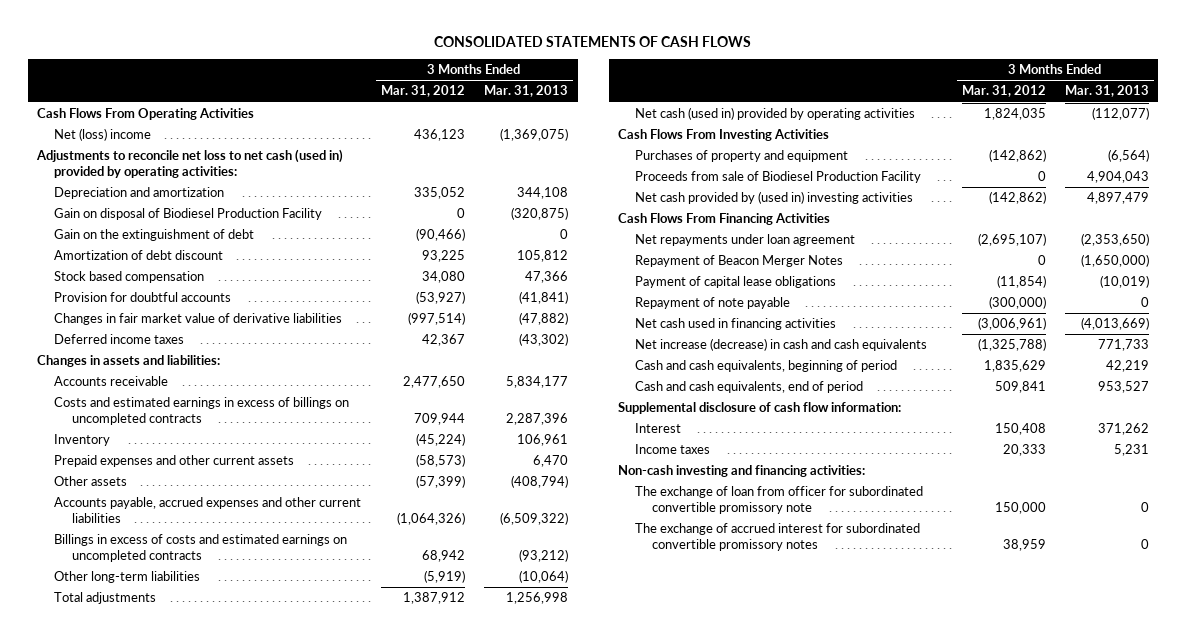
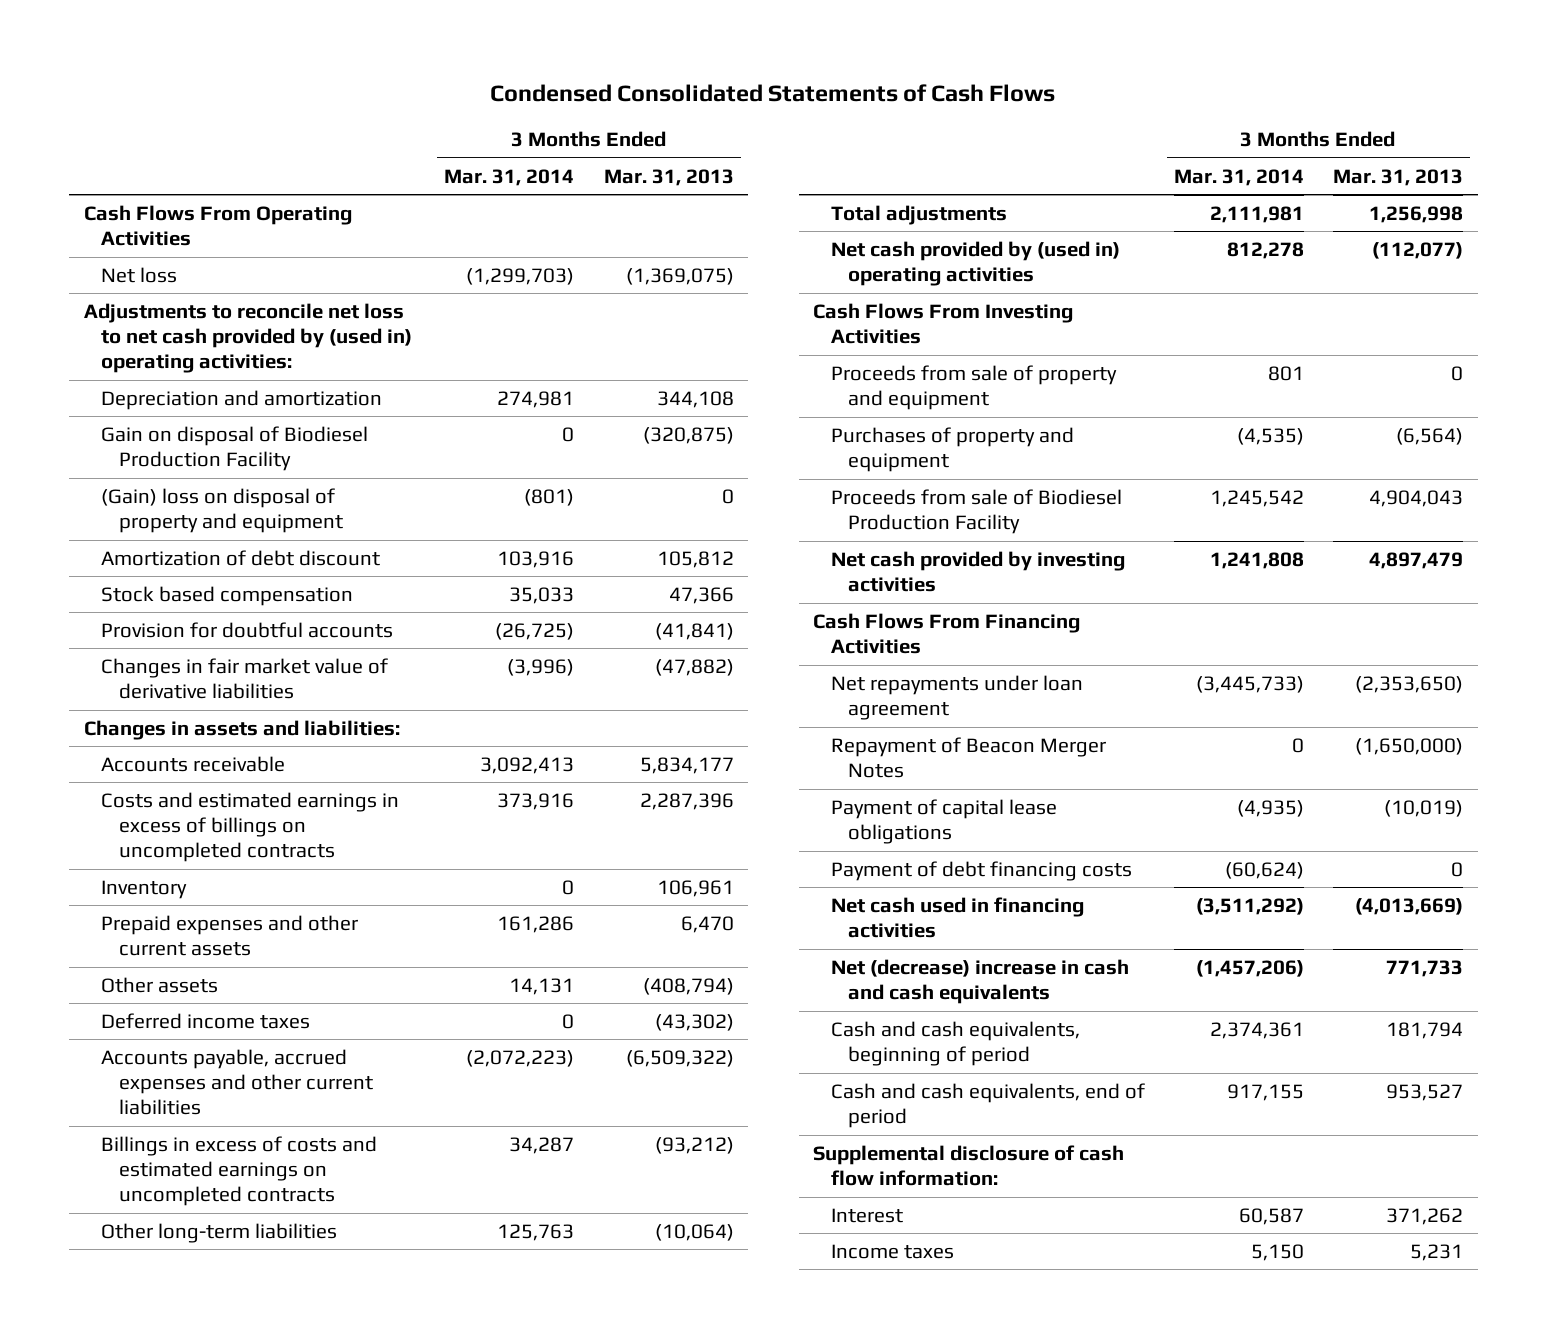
- CONSOLIDATED STATEMENTS OF CASH FLOWS
+ Condensed Consolidated Statements of Cash Flows
- | 3 Months Ended Mar. 31, 2012 | 3 Months Ended Mar. 31, 2013
+ | 3 Months Ended Mar. 31, 2014 | 3 Months Ended Mar. 31, 2013
- Net (loss) income | 436,123 | (1,369,075)
- Adjustments to reconcile net loss to net cash (used in) provided by operating activities:
+ Net loss | (1,299,703) | (1,369,075)
+ Adjustments to reconcile net loss to net cash provided by (used in) operating activities:
- Gain on the extinguishment of debt | (90,466) | 0
+ (Gain) loss on disposal of property and equipment | (801) | 0
moved down: Deferred income taxes | 0 | (43,302)
- Net cash (used in) provided by operating activities | 1,824,035 | (112,077)
+ Net cash provided by (used in) operating activities | 812,278 | (112,077)
+ Proceeds from sale of property and equipment | 801 | 0
- Net cash provided by (used in) investing activities | (142,862) | 4,897,479
+ Net cash provided by investing activities | 1,241,808 | 4,897,479
- Repayment of note payable | (300,000) | 0
+ Payment of debt financing costs | (60,624) | 0
- Net increase (decrease) in cash and cash equivalents | (1,325,788) | 771,733
- Cash and cash equivalents, beginning of period | 1,835,629 | 42,219
+ Net (decrease) increase in cash and cash equivalents | (1,457,206) | 771,733
+ Cash and cash equivalents, beginning of period | 2,374,361 | 181,794
- Non-cash investing and financing activities:
- The exchange of loan from officer for subordinated convertible promissory note | 150,000 | 0
- The exchange of accrued interest for subordinated convertible promissory notes | 38,959 | 0

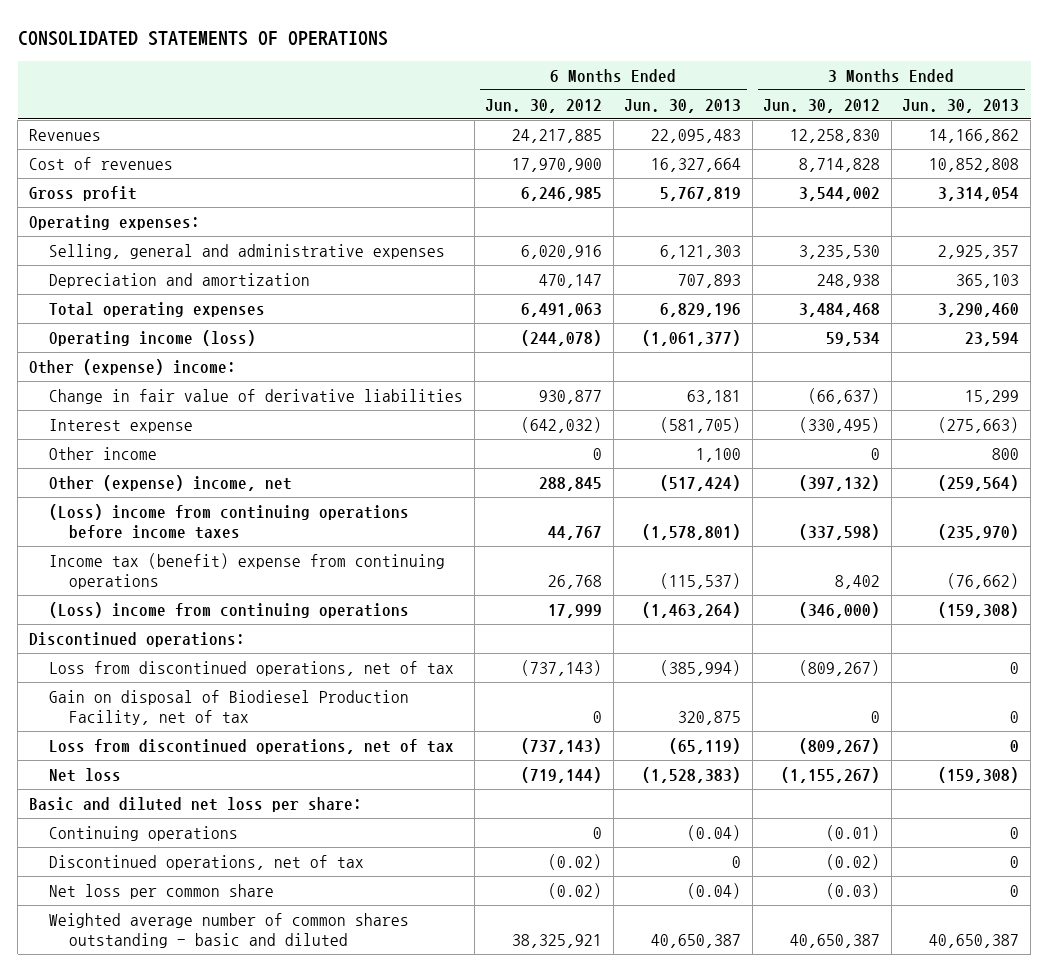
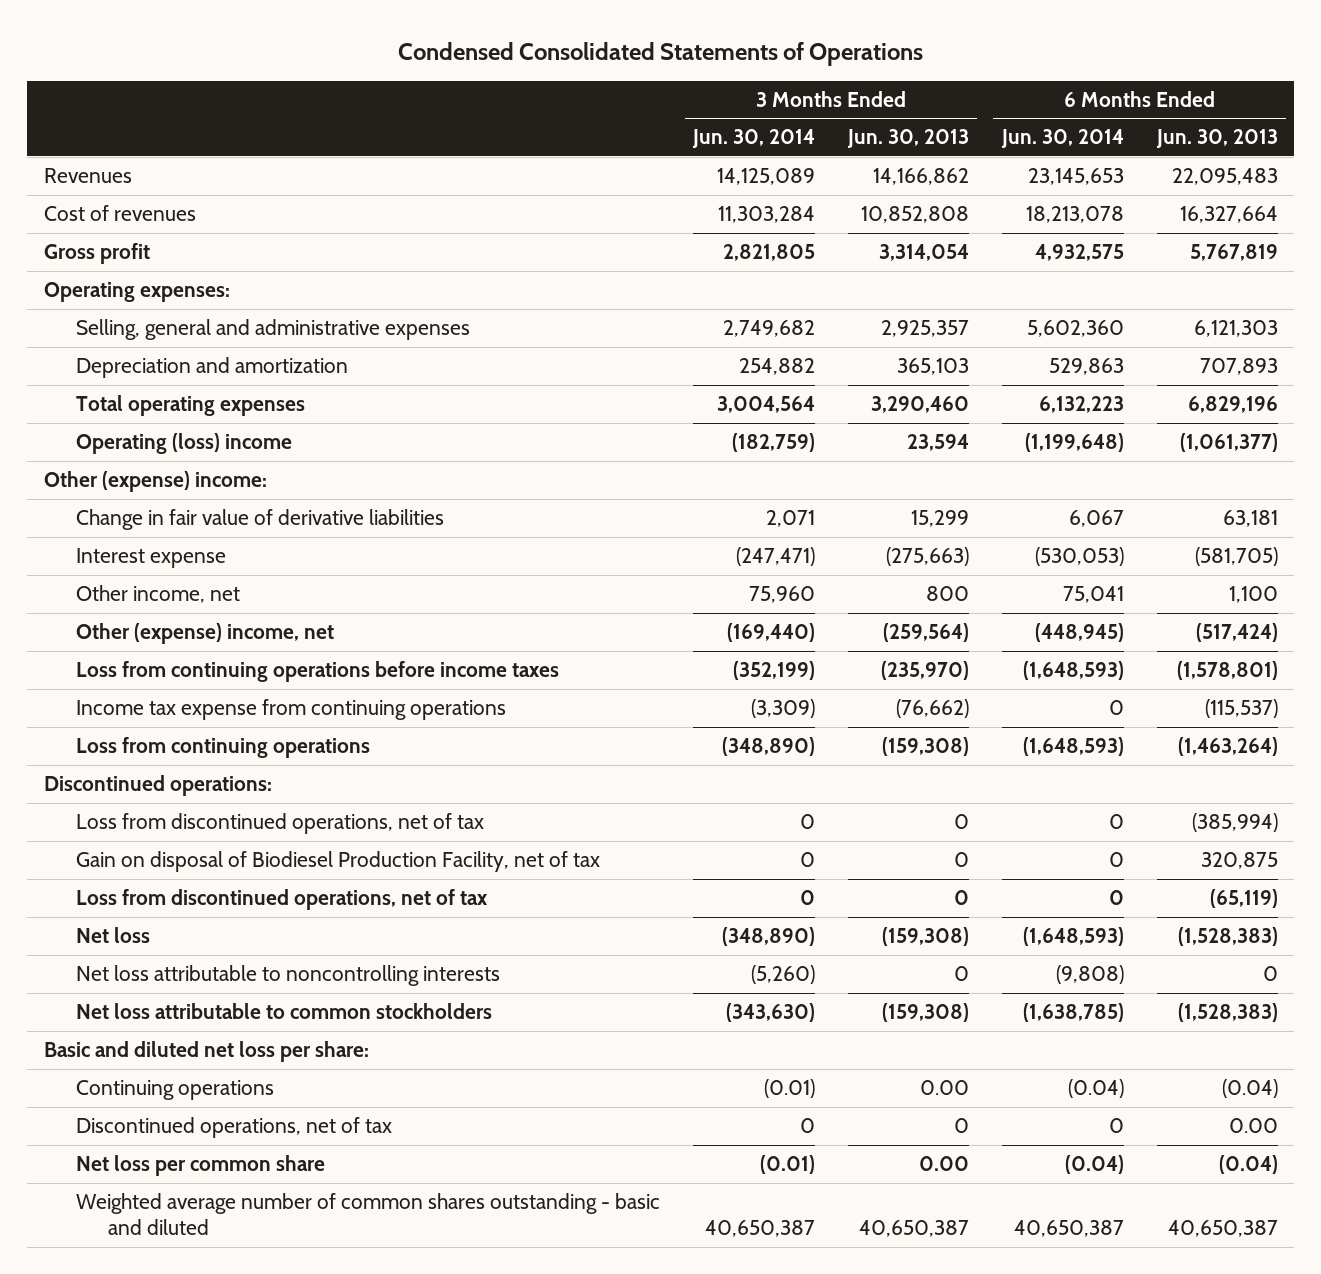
- CONSOLIDATED STATEMENTS OF OPERATIONS
+ Condensed Consolidated Statements of Operations
- | 6 Months Ended Jun. 30, 2012 | 6 Months Ended Jun. 30, 2013 | 3 Months Ended Jun. 30, 2012 | 3 Months Ended Jun. 30, 2013
+ | 3 Months Ended Jun. 30, 2014 | 3 Months Ended Jun. 30, 2013 | 6 Months Ended Jun. 30, 2014 | 6 Months Ended Jun. 30, 2013
- Operating income (loss) | (244,078) | (1,061,377) | 59,534 | 23,594
+ Operating (loss) income | (182,759) | 23,594 | (1,199,648) | (1,061,377)
- Other income | 0 | 1,100 | 0 | 800
+ Other income, net | 75,960 | 800 | 75,041 | 1,100
- (Loss) income from continuing operations before income taxes | 44,767 | (1,578,801) | (337,598) | (235,970)
- Income tax (benefit) expense from continuing operations | 26,768 | (115,537) | 8,402 | (76,662)
- (Loss) income from continuing operations | 17,999 | (1,463,264) | (346,000) | (159,308)
+ Loss from continuing operations before income taxes | (352,199) | (235,970) | (1,648,593) | (1,578,801)
+ Income tax expense from continuing operations | (3,309) | (76,662) | 0 | (115,537)
+ Loss from continuing operations | (348,890) | (159,308) | (1,648,593) | (1,463,264)
+ Net loss attributable to noncontrolling interests | (5,260) | 0 | (9,808) | 0
+ Net loss attributable to common stockholders | (343,630) | (159,308) | (1,638,785) | (1,528,383)
- Continuing operations | 0 | (0.04) | (0.01) | 0
- Discontinued operations, net of tax | (0.02) | 0 | (0.02) | 0
- Net loss per common share | (0.02) | (0.04) | (0.03) | 0
+ Continuing operations | (0.01) | 0.00 | (0.04) | (0.04)
+ Discontinued operations, net of tax | 0 | 0 | 0 | 0.00
+ Net loss per common share | (0.01) | 0.00 | (0.04) | (0.04)

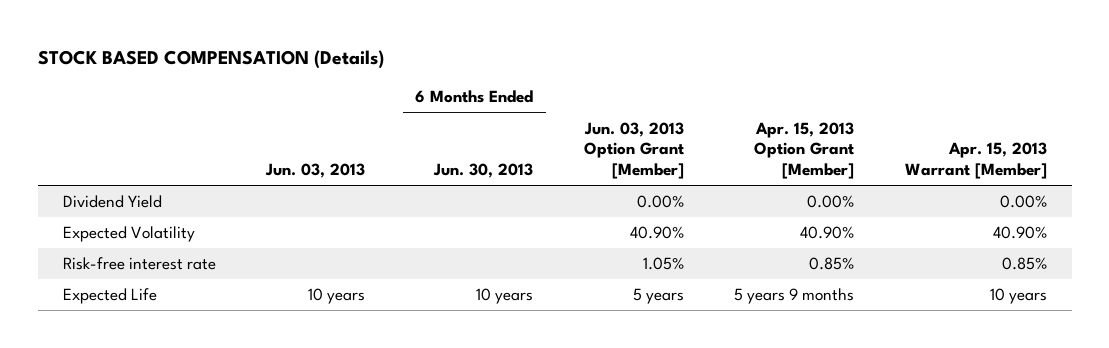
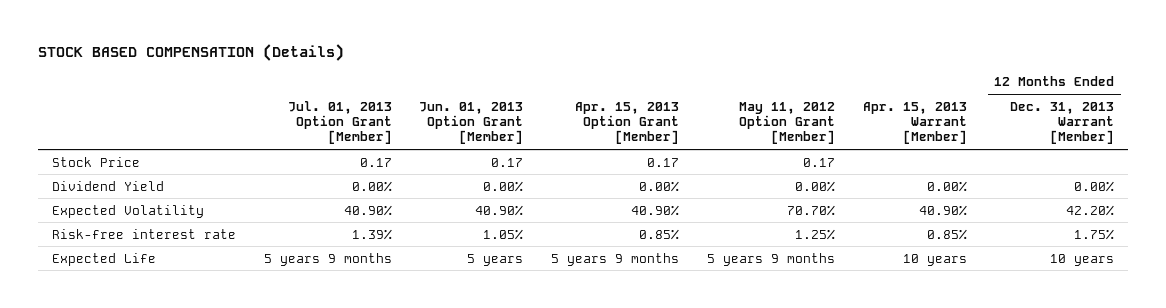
- | Jun. 03, 2013 | 6 Months Ended Jun. 30, 2013 | Jun. 03, 2013 Option Grant [Member] | Apr. 15, 2013 Option Grant [Member] | Apr. 15, 2013 Warrant [Member]
+ | Jul. 01, 2013 Option Grant [Member] | Jun. 01, 2013 Option Grant [Member] | Apr. 15, 2013 Option Grant [Member] | May 11, 2012 Option Grant [Member] | Apr. 15, 2013 Warrant [Member] | 12 Months Ended Dec. 31, 2013 Warrant [Member]
+ Stock Price | 0.17 | 0.17 | 0.17 | 0.17 | |

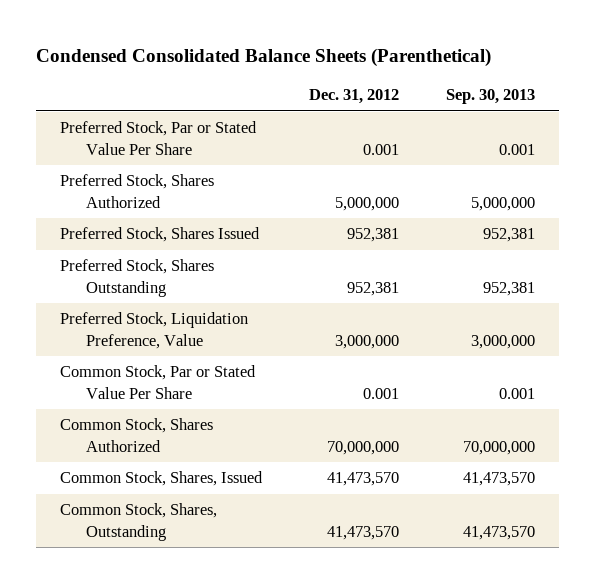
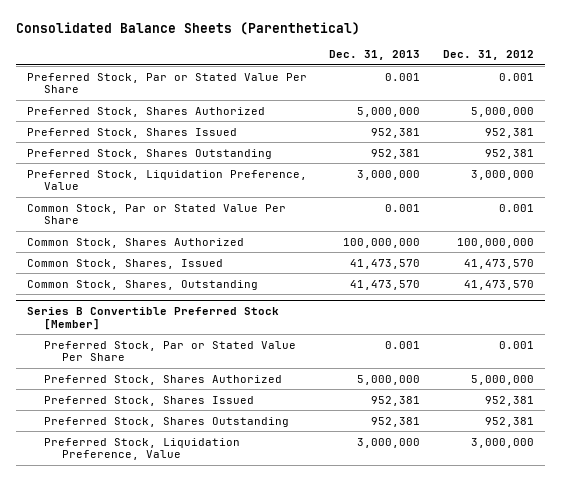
- Condensed Consolidated Balance Sheets (Parenthetical)
+ Consolidated Balance Sheets (Parenthetical)
- | Dec. 31, 2012 | Sep. 30, 2013
+ | Dec. 31, 2013 | Dec. 31, 2012
- Common Stock, Shares Authorized | 70,000,000 | 70,000,000
+ Common Stock, Shares Authorized | 100,000,000 | 100,000,000
+ Series B Convertible Preferred Stock [Member]
+ Preferred Stock, Par or Stated Value Per Share | 0.001 | 0.001
+ Preferred Stock, Shares Authorized | 5,000,000 | 5,000,000
+ Preferred Stock, Shares Issued | 952,381 | 952,381
+ Preferred Stock, Shares Outstanding | 952,381 | 952,381
+ Preferred Stock, Liquidation Preference, Value | 3,000,000 | 3,000,000

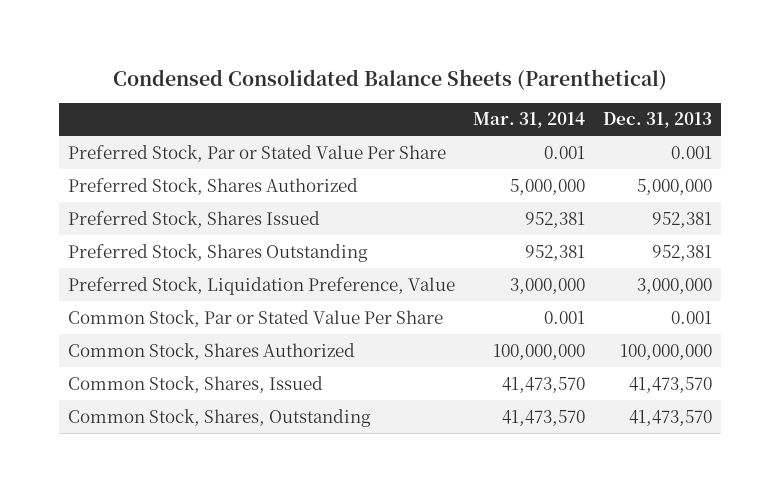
- Consolidated Balance Sheets (Parenthetical)
+ Condensed Consolidated Balance Sheets (Parenthetical)
- | Dec. 31, 2013 | Dec. 31, 2012
+ | Mar. 31, 2014 | Dec. 31, 2013
- Series B Convertible Preferred Stock [Member]
- Preferred Stock, Par or Stated Value Per Share | 0.001 | 0.001
- Preferred Stock, Shares Authorized | 5,000,000 | 5,000,000
- Preferred Stock, Shares Issued | 952,381 | 952,381
- Preferred Stock, Shares Outstanding | 952,381 | 952,381
- Preferred Stock, Liquidation Preference, Value | 3,000,000 | 3,000,000

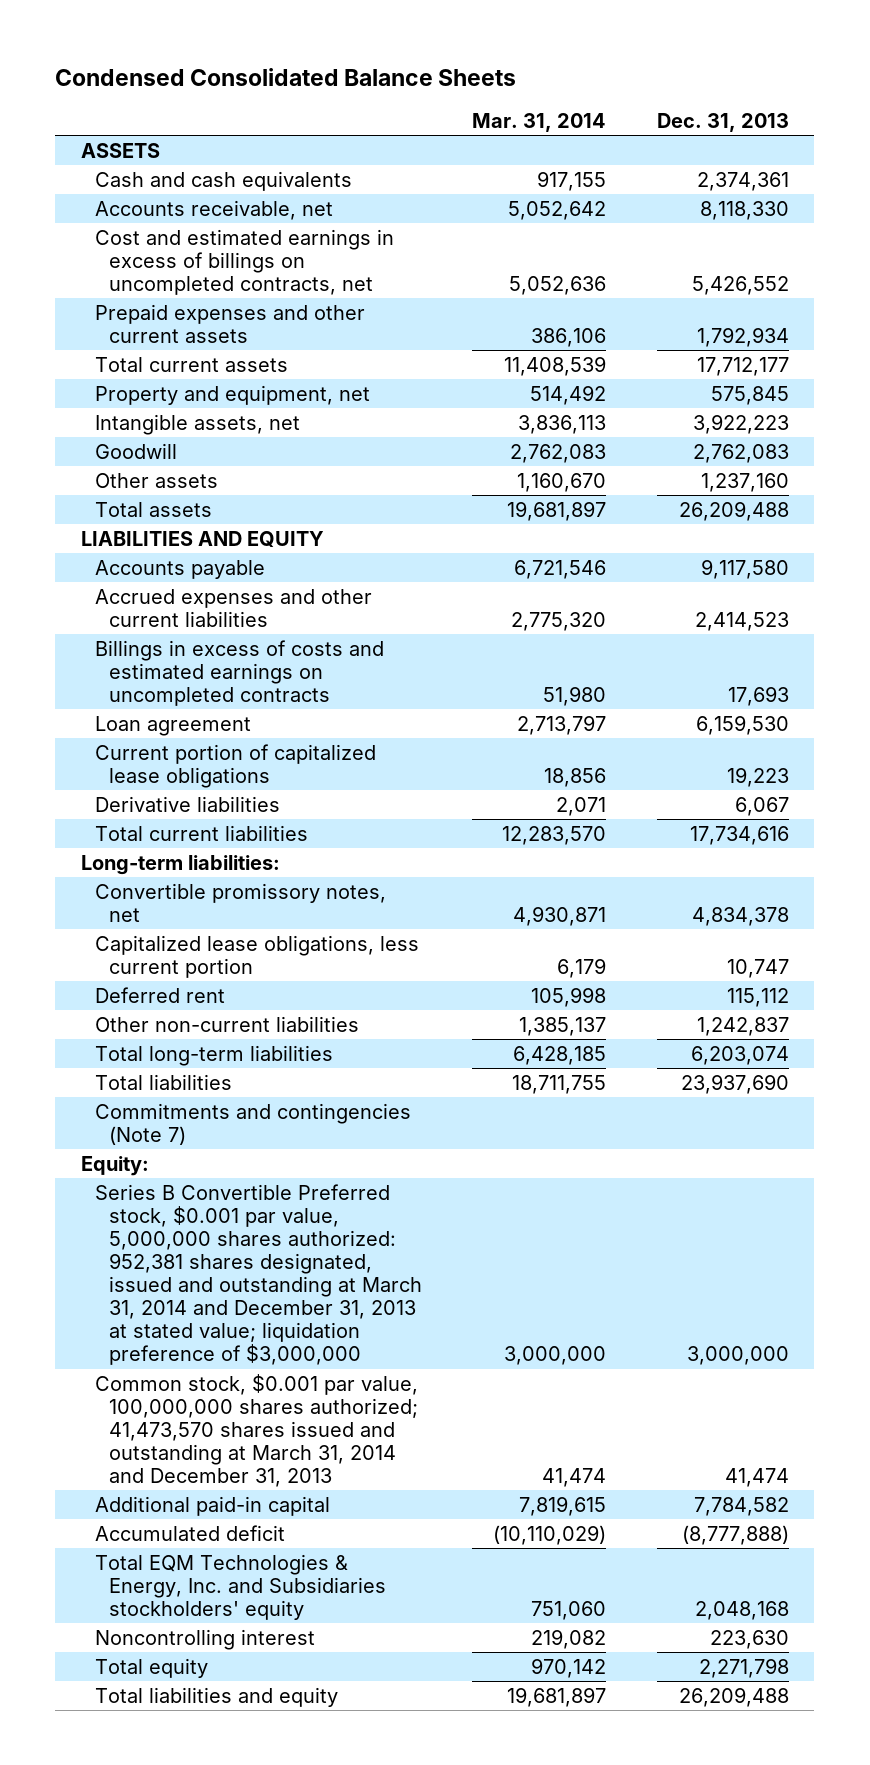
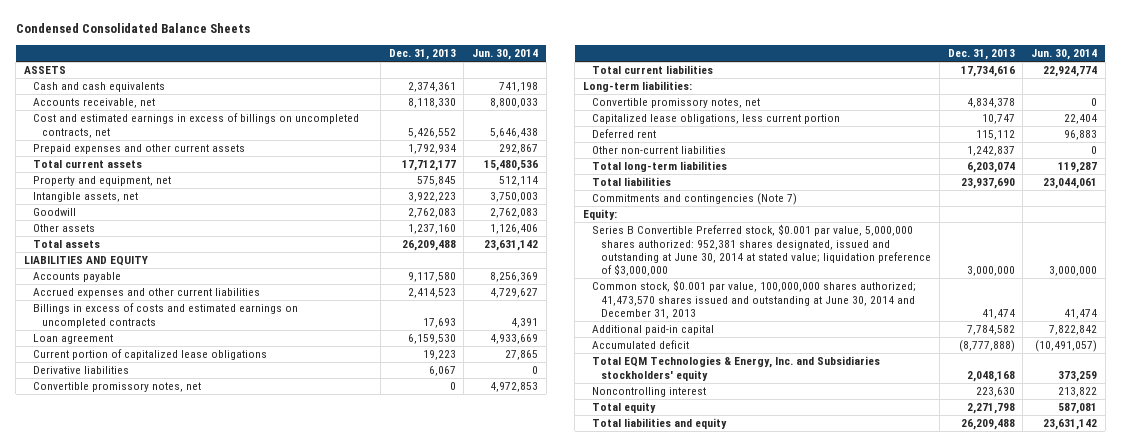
- | Mar. 31, 2014 | Dec. 31, 2013
+ | Dec. 31, 2013 | Jun. 30, 2014
+ Convertible promissory notes, net | 0 | 4,972,853
- Series B Convertible Preferred stock, $0.001 par value, 5,000,000 shares authorized: 952,381 shares designated, issued and outstanding at March 31, 2014 and December 31, 2013 at stated value; liquidation preference of $3,000,000 | 3,000,000 | 3,000,000
- Common stock, $0.001 par value, 100,000,000 shares authorized; 41,473,570 shares issued and outstanding at March 31, 2014 and December 31, 2013 | 41,474 | 41,474
+ Series B Convertible Preferred stock, $0.001 par value, 5,000,000 shares authorized: 952,381 shares designated, issued and outstanding at June 30, 2014 at stated value; liquidation preference of $3,000,000 | 3,000,000 | 3,000,000
+ Common stock, $0.001 par value, 100,000,000 shares authorized; 41,473,570 shares issued and outstanding at June 30, 2014 and December 31, 2013 | 41,474 | 41,474

